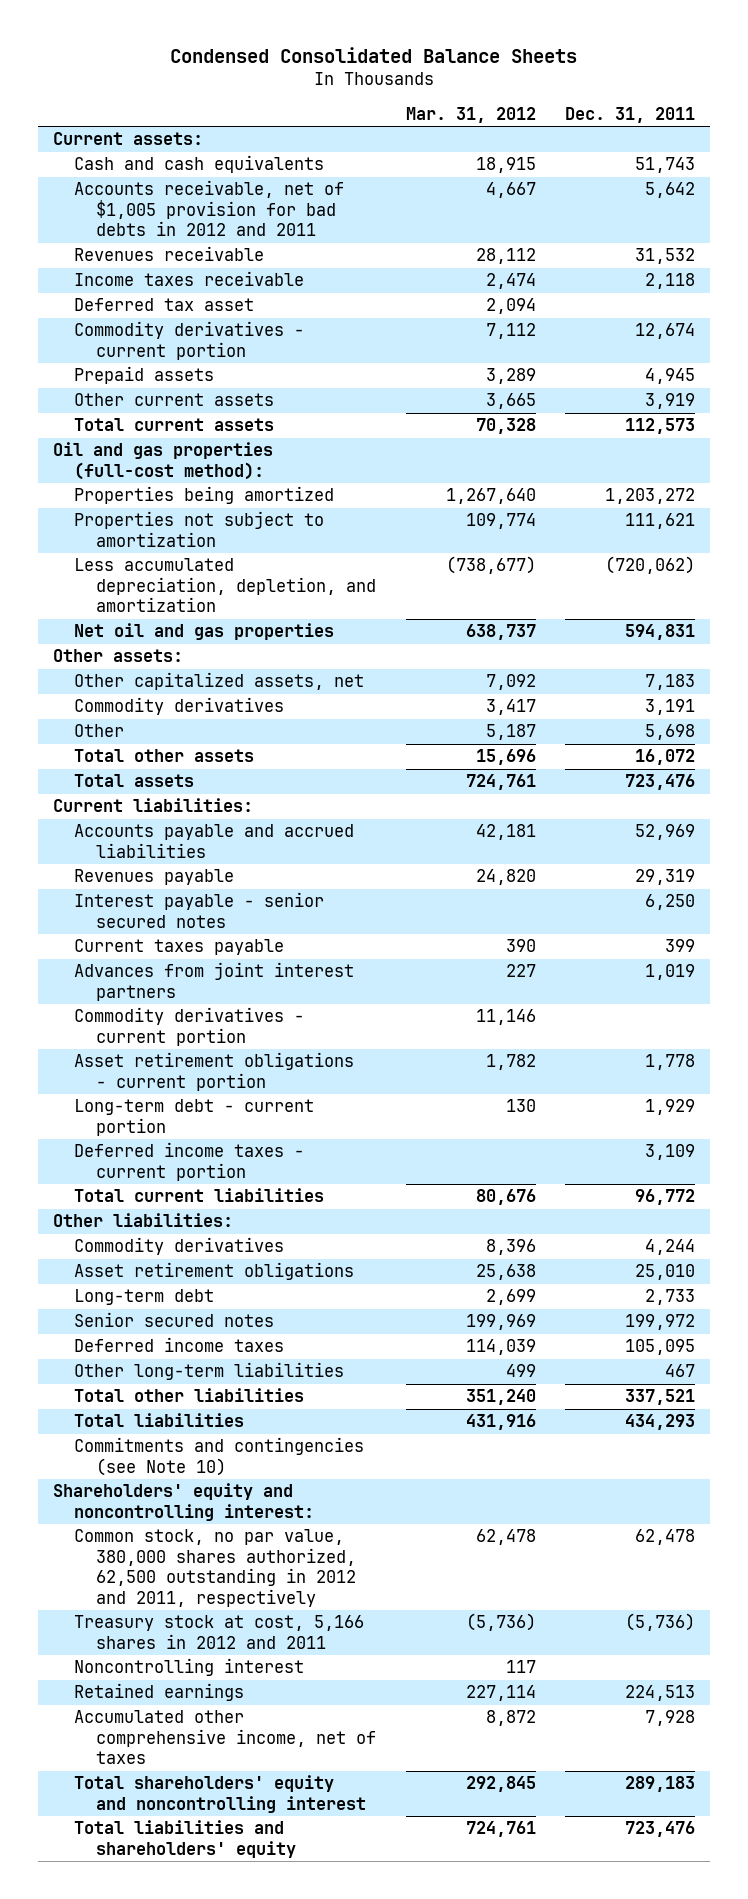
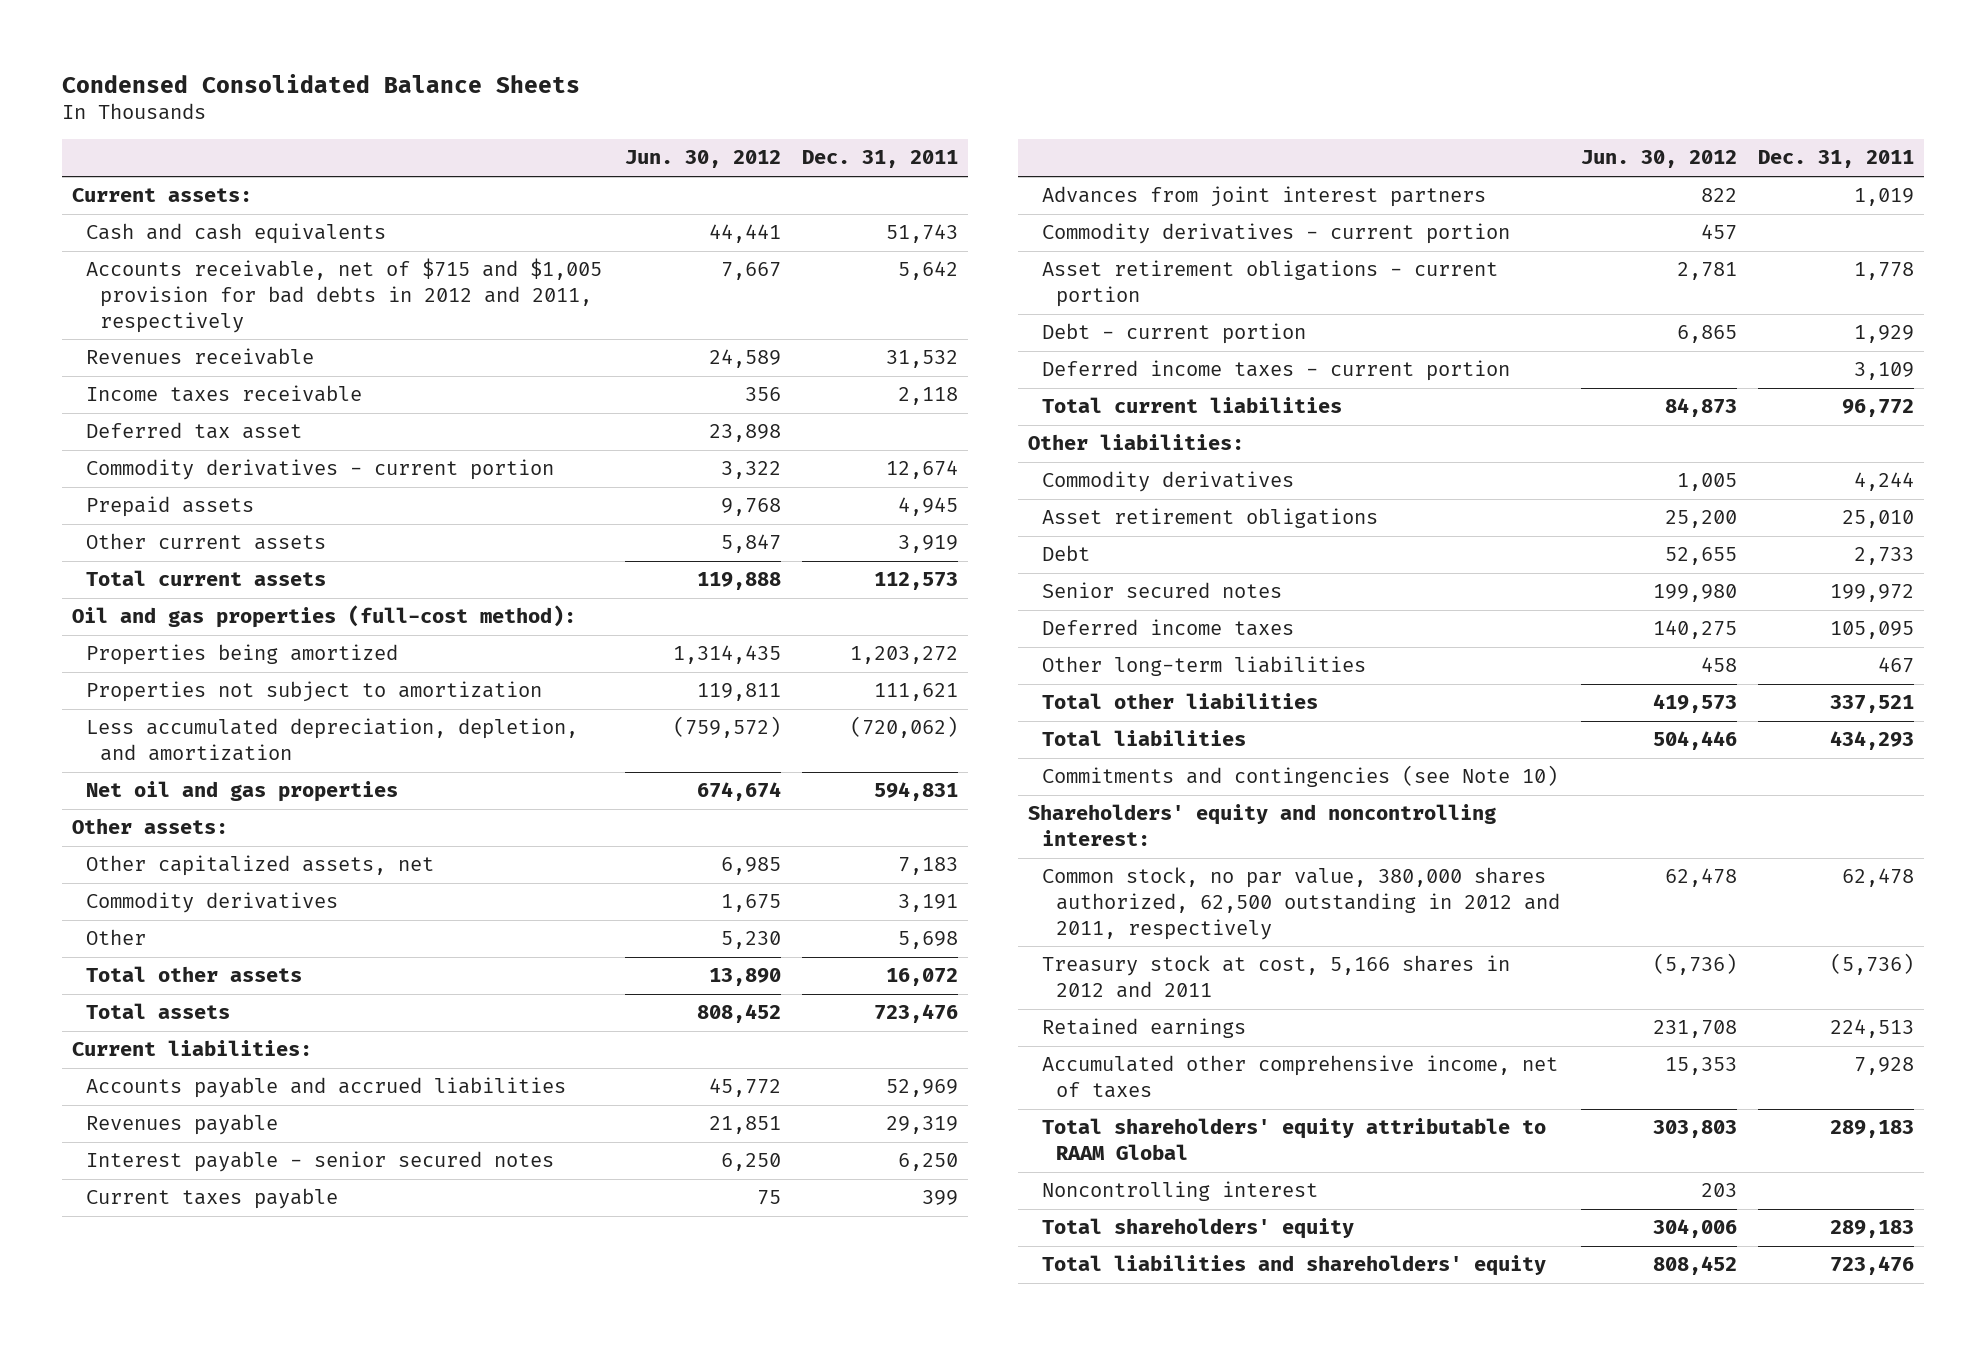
- | Mar. 31, 2012 | Dec. 31, 2011
+ | Jun. 30, 2012 | Dec. 31, 2011
- Accounts receivable, net of $1,005 provision for bad debts in 2012 and 2011 | 4,667 | 5,642
+ Accounts receivable, net of $715 and $1,005 provision for bad debts in 2012 and 2011, respectively | 7,667 | 5,642
- Long-term debt - current portion | 130 | 1,929
+ Debt - current portion | 6,865 | 1,929
- Long-term debt | 2,699 | 2,733
+ Debt | 52,655 | 2,733
- Total shareholders' equity and noncontrolling interest | 292,845 | 289,183
+ Total shareholders' equity attributable to RAAM Global | 303,803 | 289,183
moved down: Noncontrolling interest | 203 |
+ Total shareholders' equity | 304,006 | 289,183

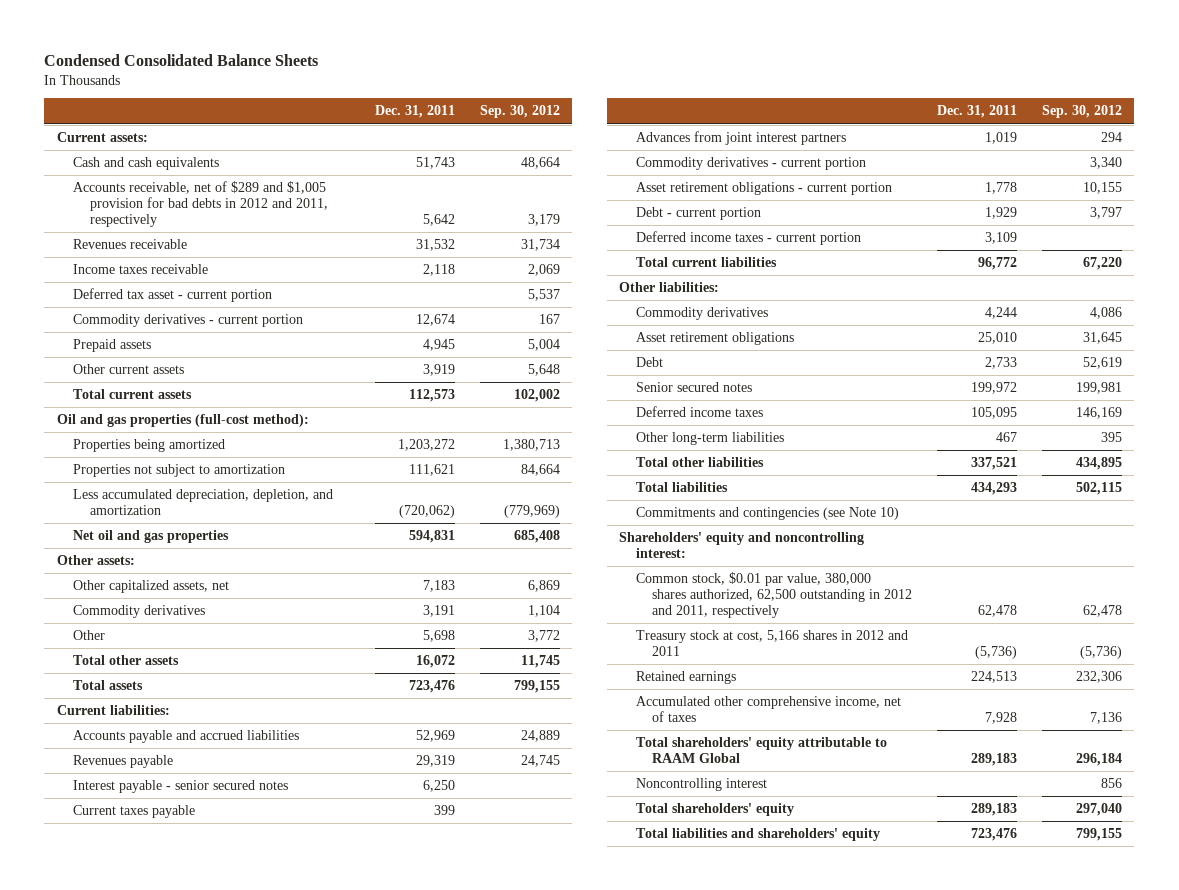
- | Jun. 30, 2012 | Dec. 31, 2011
+ | Dec. 31, 2011 | Sep. 30, 2012
- Accounts receivable, net of $715 and $1,005 provision for bad debts in 2012 and 2011, respectively | 7,667 | 5,642
+ Accounts receivable, net of $289 and $1,005 provision for bad debts in 2012 and 2011, respectively | 5,642 | 3,179
- Deferred tax asset | 23,898 |
+ Deferred tax asset - current portion | | 5,537
- Common stock, no par value, 380,000 shares authorized, 62,500 outstanding in 2012 and 2011, respectively | 62,478 | 62,478
+ Common stock, $0.01 par value, 380,000 shares authorized, 62,500 outstanding in 2012 and 2011, respectively | 62,478 | 62,478

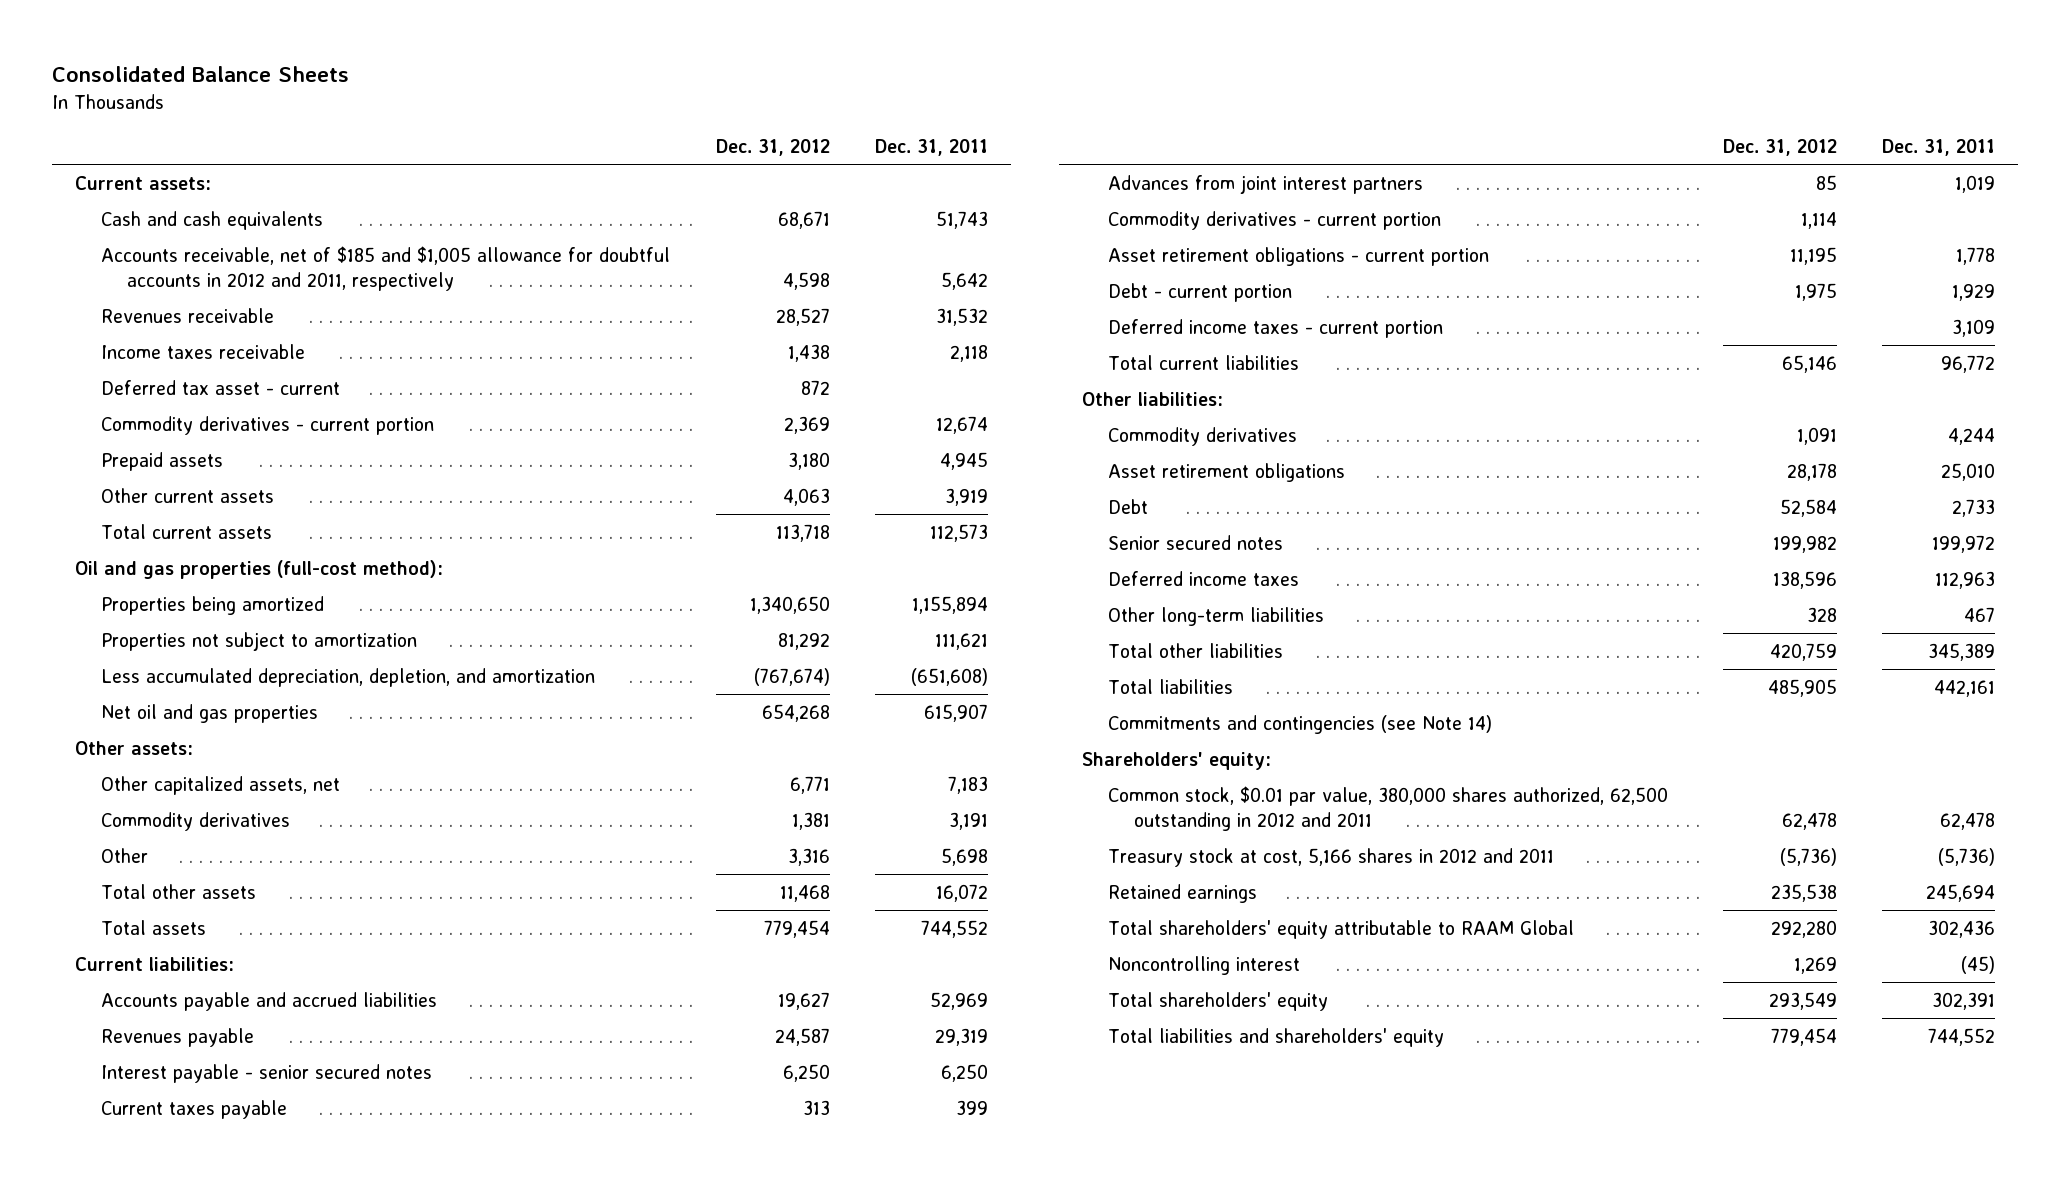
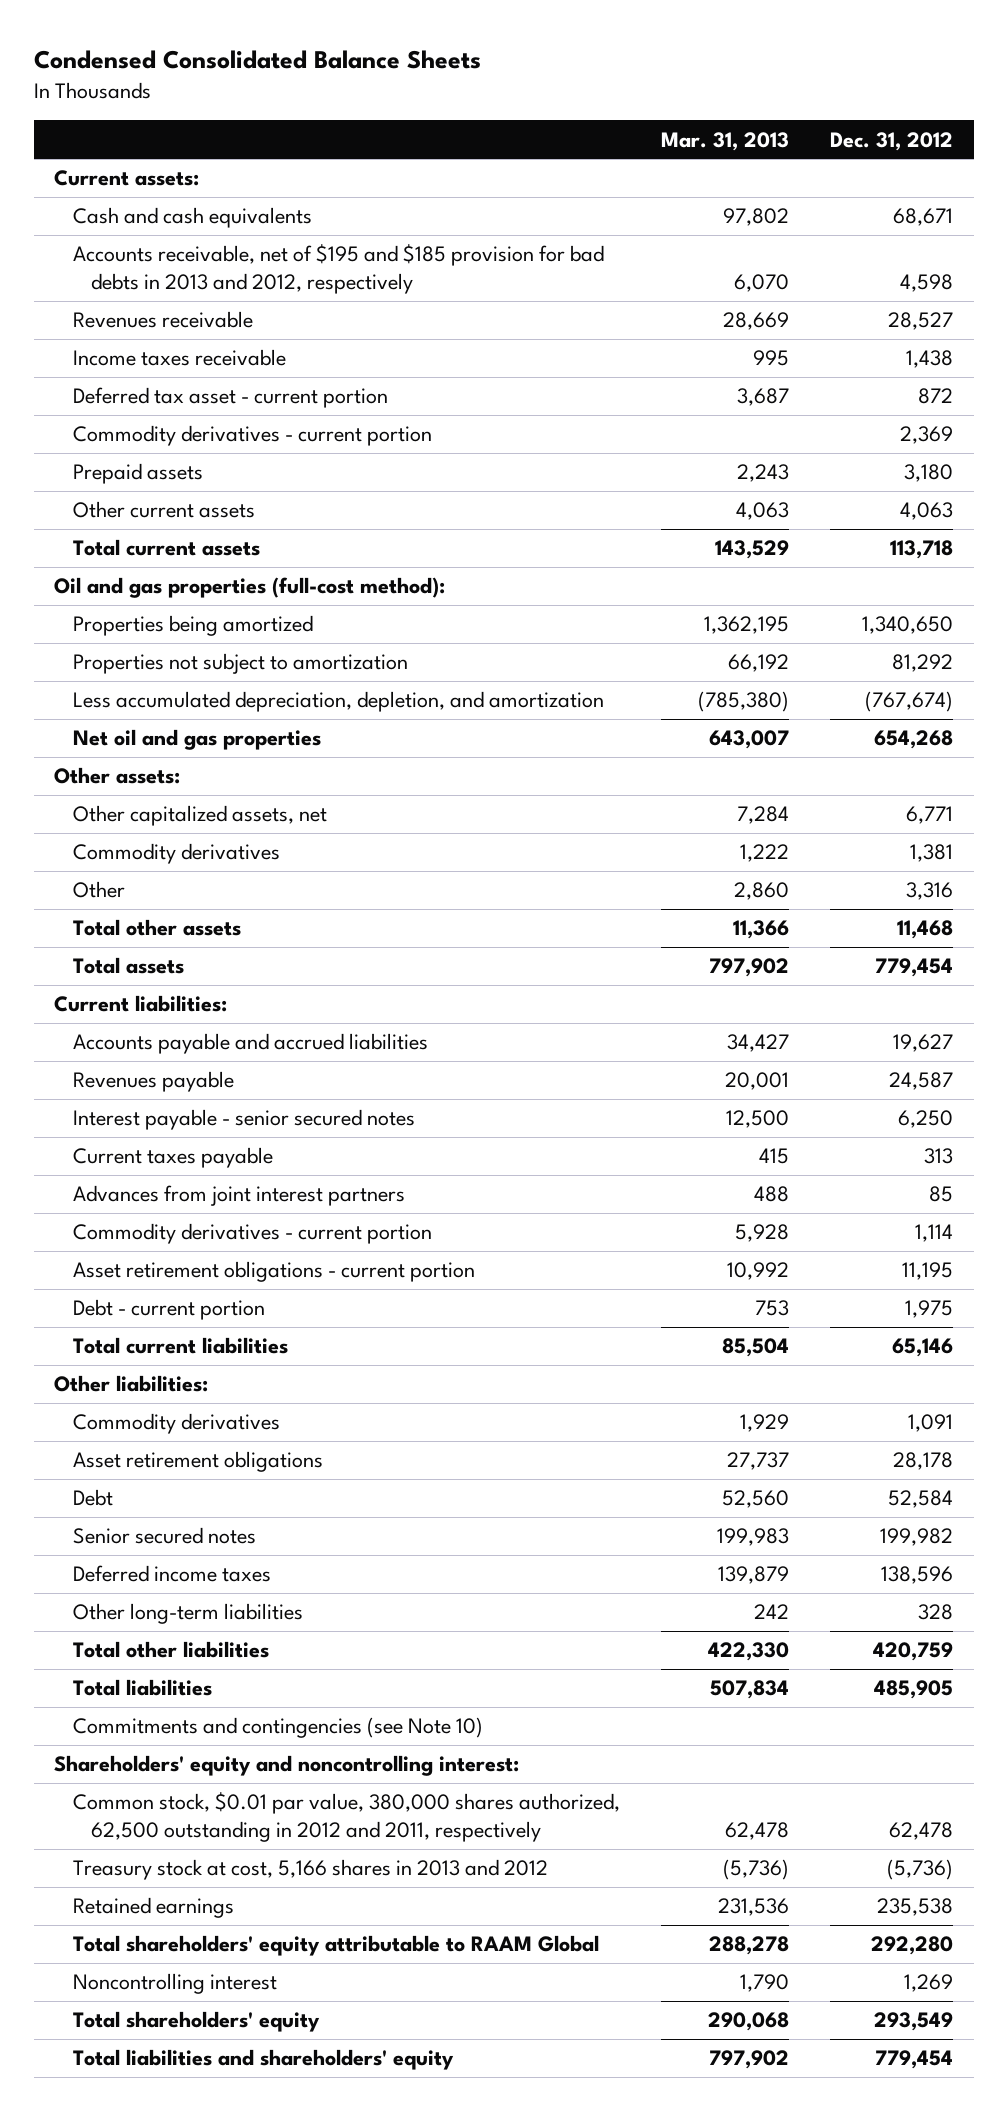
- Consolidated Balance Sheets
+ Condensed Consolidated Balance Sheets
- | Dec. 31, 2012 | Dec. 31, 2011
+ | Mar. 31, 2013 | Dec. 31, 2012
- Accounts receivable, net of $185 and $1,005 allowance for doubtful accounts in 2012 and 2011, respectively | 4,598 | 5,642
+ Accounts receivable, net of $195 and $185 provision for bad debts in 2013 and 2012, respectively | 6,070 | 4,598
- Deferred tax asset - current | 872 |
+ Deferred tax asset - current portion | 3,687 | 872
- Deferred income taxes - current portion | | 3,109
- Commitments and contingencies (see Note 14)
- Shareholders' equity:
- Common stock, $0.01 par value, 380,000 shares authorized, 62,500 outstanding in 2012 and 2011 | 62,478 | 62,478
- Treasury stock at cost, 5,166 shares in 2012 and 2011 | (5,736) | (5,736)
+ Commitments and contingencies (see Note 10)
+ Shareholders' equity and noncontrolling interest:
+ Common stock, $0.01 par value, 380,000 shares authorized, 62,500 outstanding in 2012 and 2011, respectively | 62,478 | 62,478
+ Treasury stock at cost, 5,166 shares in 2013 and 2012 | (5,736) | (5,736)

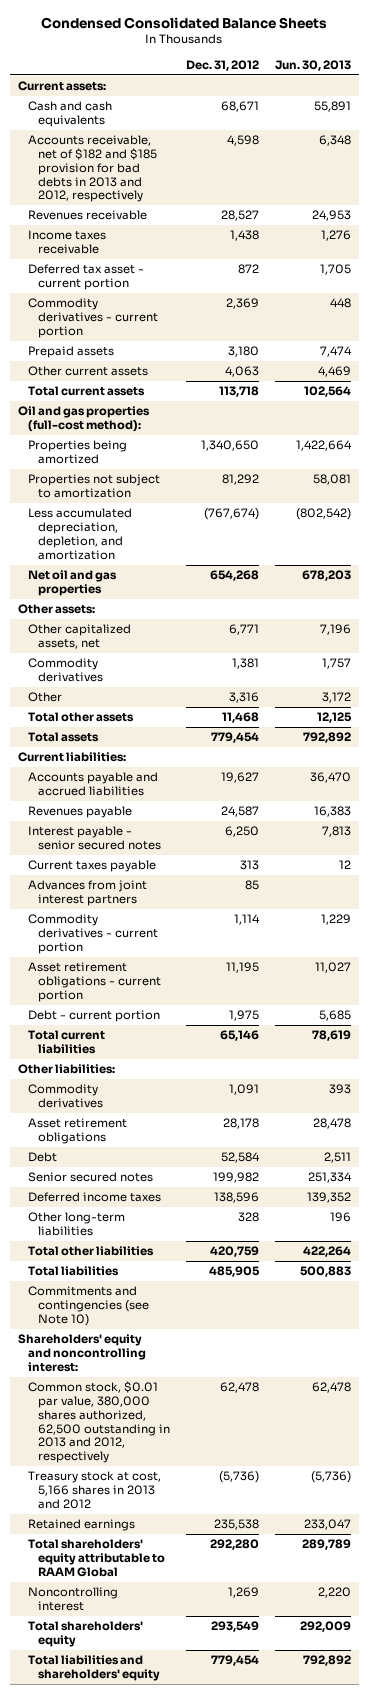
- | Mar. 31, 2013 | Dec. 31, 2012
+ | Dec. 31, 2012 | Jun. 30, 2013
- Accounts receivable, net of $195 and $185 provision for bad debts in 2013 and 2012, respectively | 6,070 | 4,598
+ Accounts receivable, net of $182 and $185 provision for bad debts in 2013 and 2012, respectively | 4,598 | 6,348
- Common stock, $0.01 par value, 380,000 shares authorized, 62,500 outstanding in 2012 and 2011, respectively | 62,478 | 62,478
+ Common stock, $0.01 par value, 380,000 shares authorized, 62,500 outstanding in 2013 and 2012, respectively | 62,478 | 62,478

